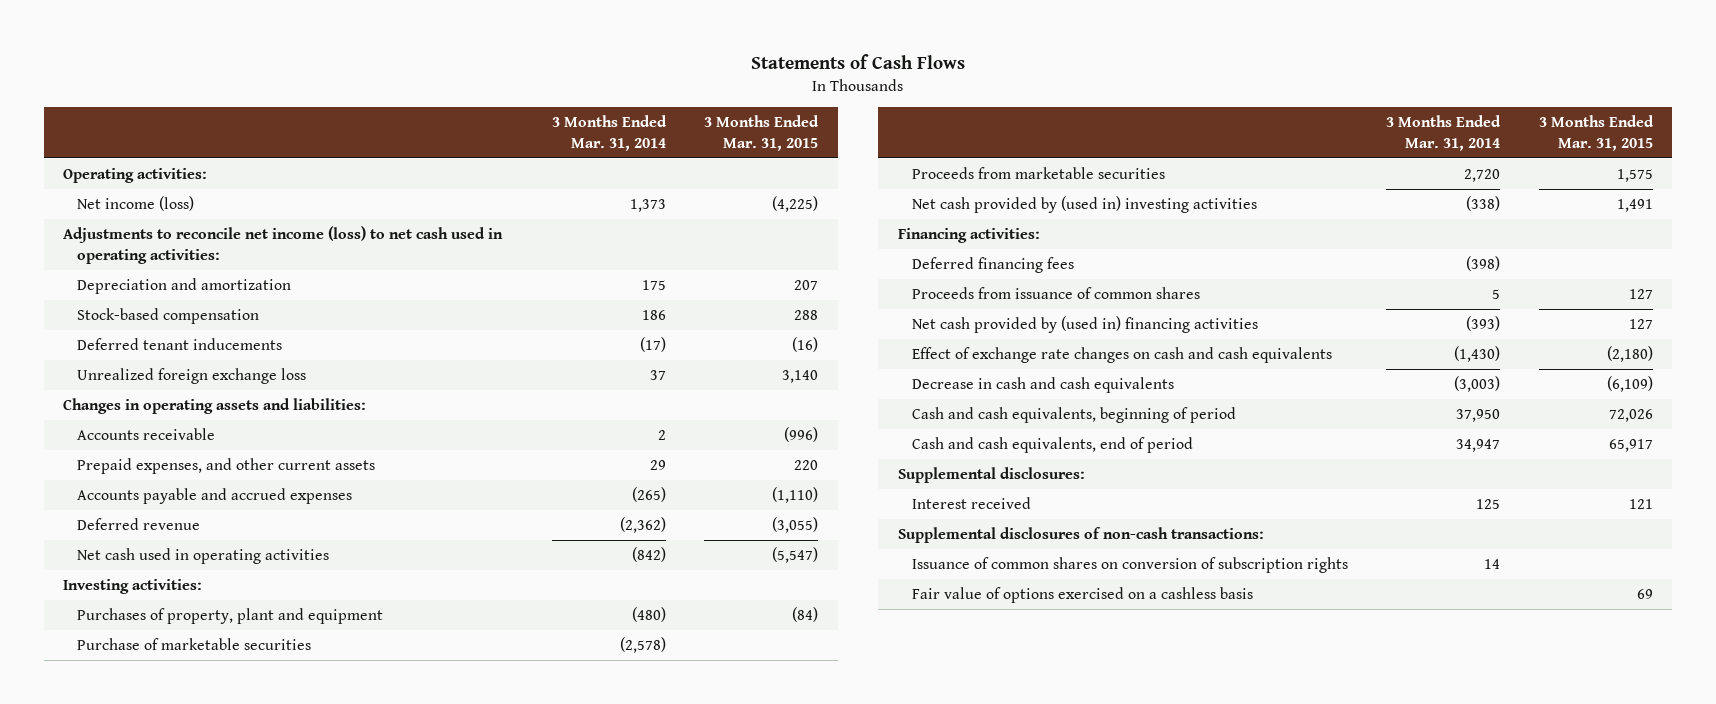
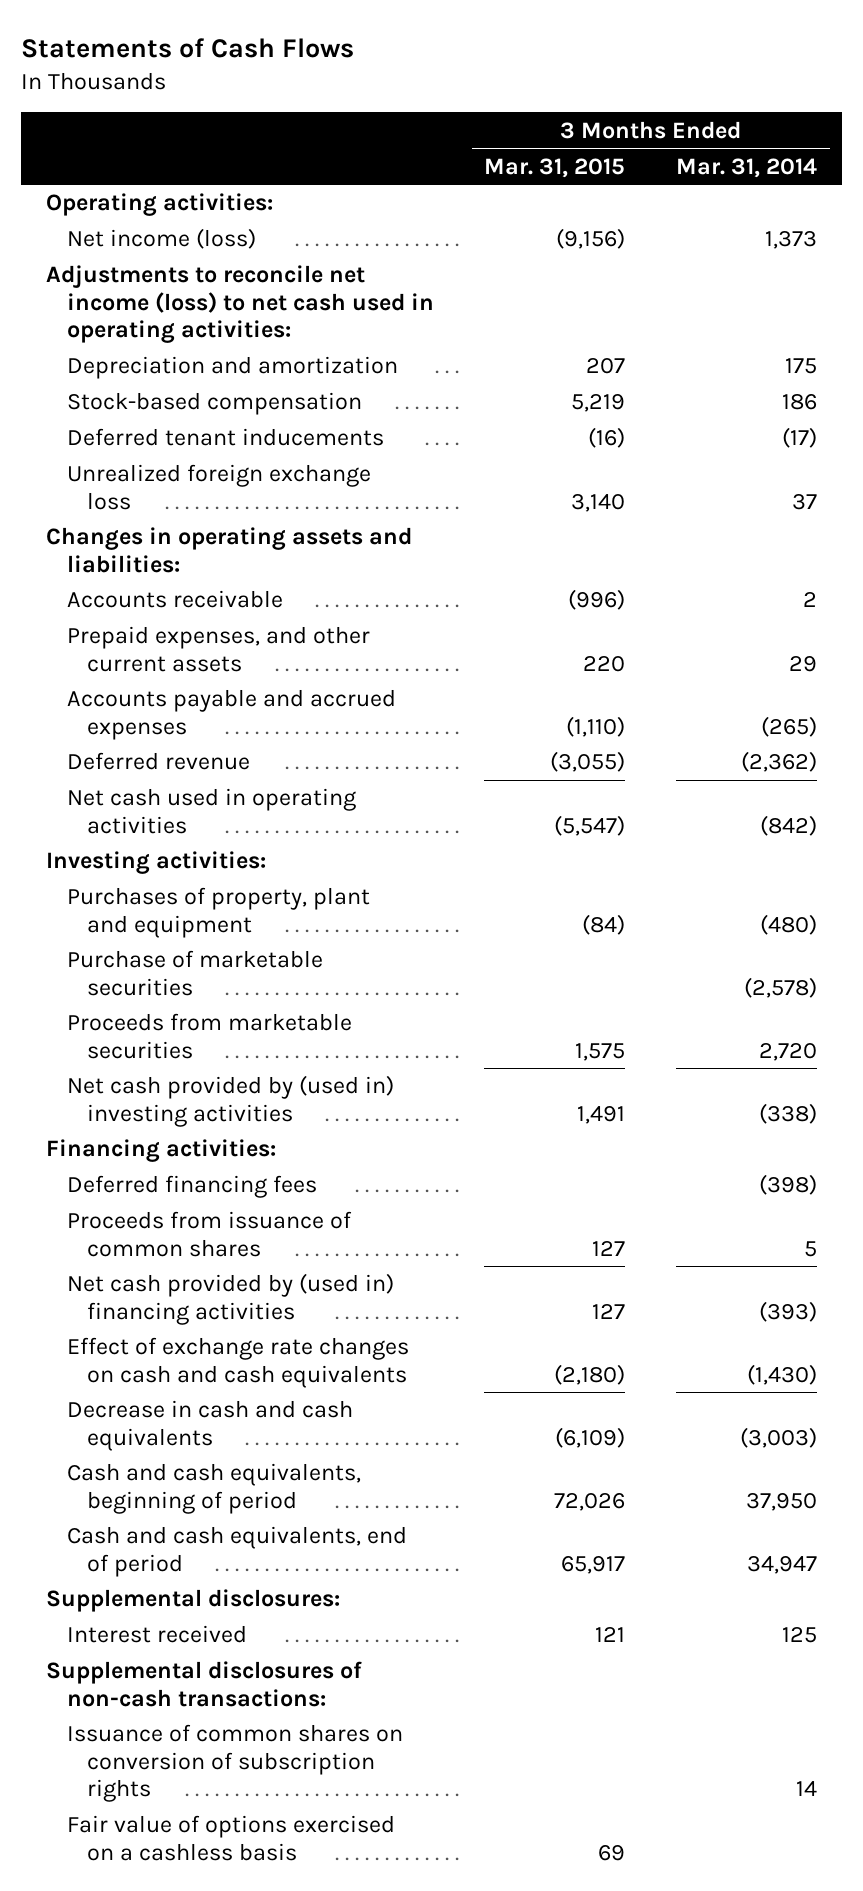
- | 3 Months Ended Mar. 31, 2014 | 3 Months Ended Mar. 31, 2015
+ | 3 Months Ended Mar. 31, 2015 | 3 Months Ended Mar. 31, 2014
- Net income (loss) | 1,373 | (4,225)
+ Net income (loss) | (9,156) | 1,373
- Stock-based compensation | 186 | 288
+ Stock-based compensation | 5,219 | 186

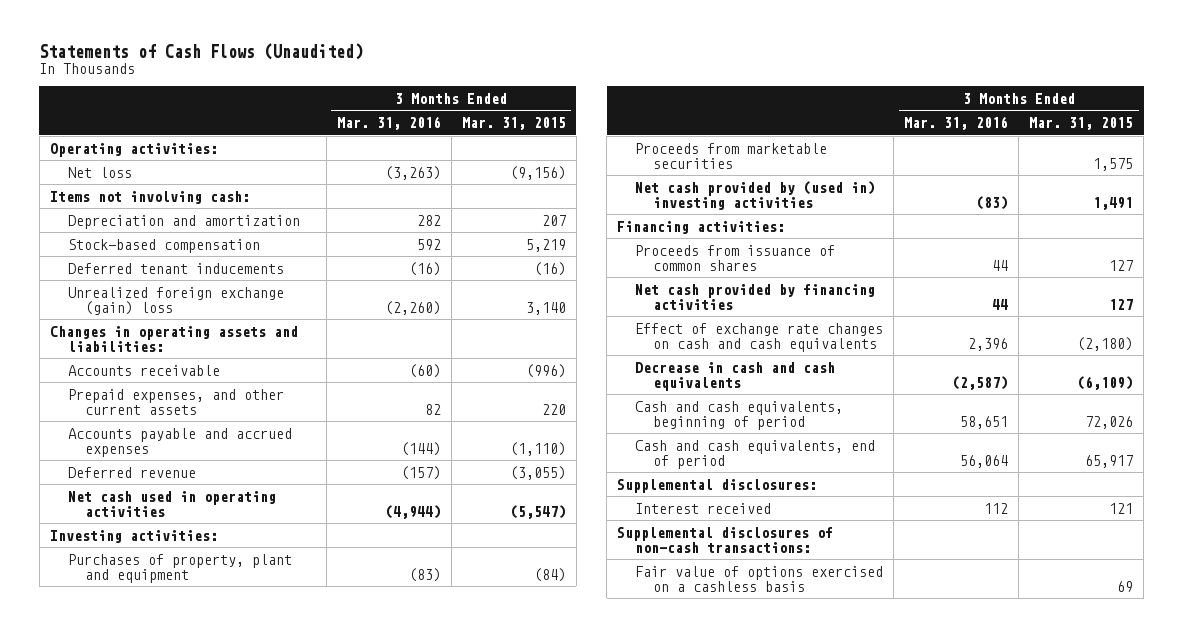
- Statements of Cash Flows
+ Statements of Cash Flows (Unaudited)
- | 3 Months Ended Mar. 31, 2015 | 3 Months Ended Mar. 31, 2014
+ | 3 Months Ended Mar. 31, 2016 | 3 Months Ended Mar. 31, 2015
- Net income (loss) | (9,156) | 1,373
- Adjustments to reconcile net income (loss) to net cash used in operating activities:
+ Net loss | (3,263) | (9,156)
+ Items not involving cash:
- Unrealized foreign exchange loss | 3,140 | 37
+ Unrealized foreign exchange (gain) loss | (2,260) | 3,140
- Purchase of marketable securities | | (2,578)
- Deferred financing fees | | (398)
- Net cash provided by (used in) financing activities | 127 | (393)
+ Net cash provided by financing activities | 44 | 127
- Issuance of common shares on conversion of subscription rights | | 14

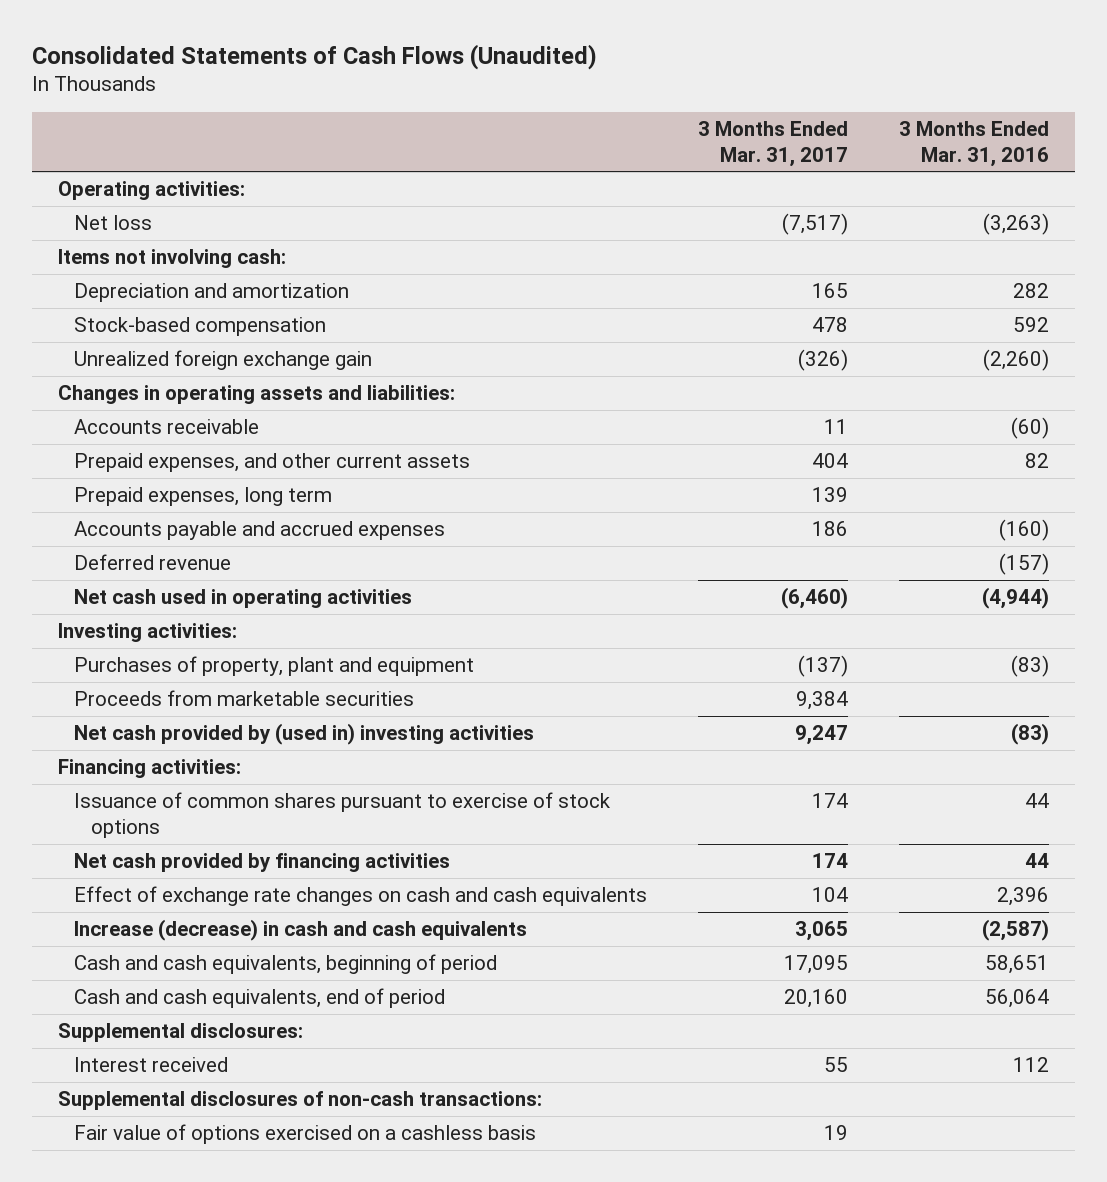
- Statements of Cash Flows (Unaudited)
+ Consolidated Statements of Cash Flows (Unaudited)
- | 3 Months Ended Mar. 31, 2016 | 3 Months Ended Mar. 31, 2015
+ | 3 Months Ended Mar. 31, 2017 | 3 Months Ended Mar. 31, 2016
- Deferred tenant inducements | (16) | (16)
- Unrealized foreign exchange (gain) loss | (2,260) | 3,140
+ Unrealized foreign exchange gain | (326) | (2,260)
- Accounts payable and accrued expenses | (144) | (1,110)
+ Prepaid expenses, long term | 139 |
+ Accounts payable and accrued expenses | 186 | (160)
- Proceeds from issuance of common shares | 44 | 127
+ Issuance of common shares pursuant to exercise of stock options | 174 | 44
- Decrease in cash and cash equivalents | (2,587) | (6,109)
+ Increase (decrease) in cash and cash equivalents | 3,065 | (2,587)

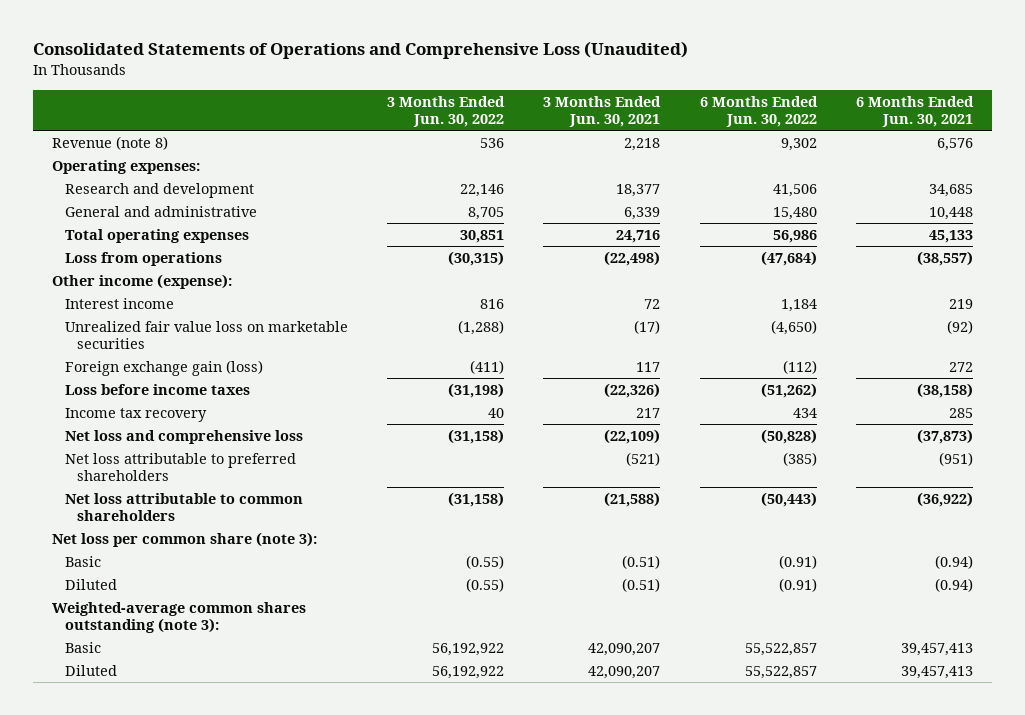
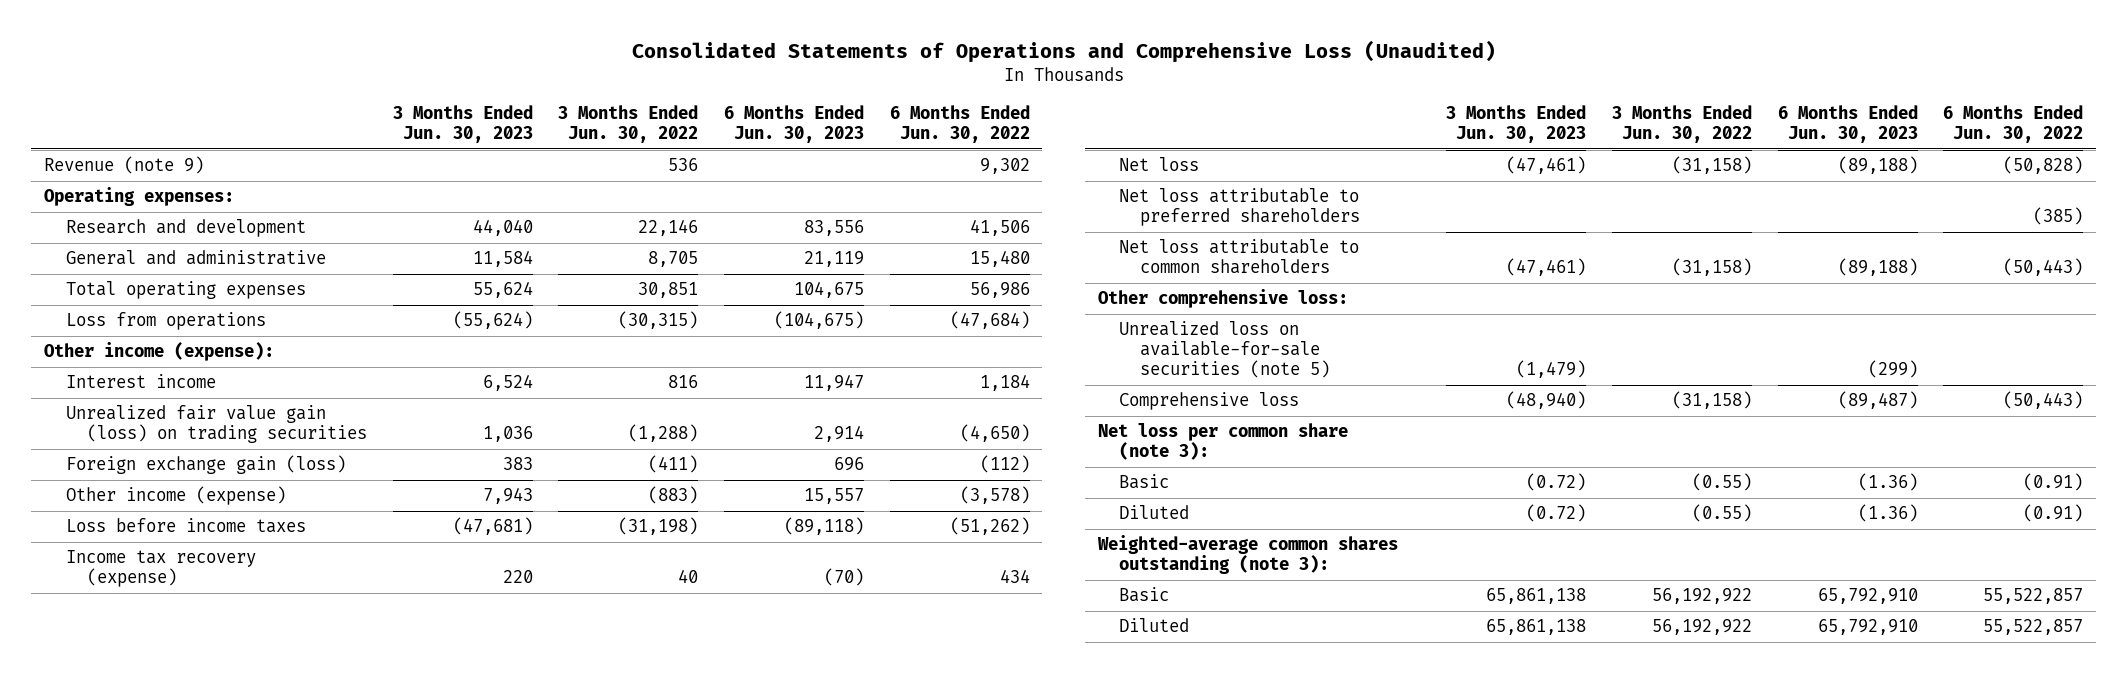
- | 3 Months Ended Jun. 30, 2022 | 3 Months Ended Jun. 30, 2021 | 6 Months Ended Jun. 30, 2022 | 6 Months Ended Jun. 30, 2021
+ | 3 Months Ended Jun. 30, 2023 | 3 Months Ended Jun. 30, 2022 | 6 Months Ended Jun. 30, 2023 | 6 Months Ended Jun. 30, 2022
- Revenue (note 8) | 536 | 2,218 | 9,302 | 6,576
+ Revenue (note 9) | | 536 | | 9,302
- Unrealized fair value loss on marketable securities | (1,288) | (17) | (4,650) | (92)
+ Unrealized fair value gain (loss) on trading securities | 1,036 | (1,288) | 2,914 | (4,650)
+ Other income (expense) | 7,943 | (883) | 15,557 | (3,578)
- Income tax recovery | 40 | 217 | 434 | 285
- Net loss and comprehensive loss | (31,158) | (22,109) | (50,828) | (37,873)
+ Income tax recovery (expense) | 220 | 40 | (70) | 434
+ Net loss | (47,461) | (31,158) | (89,188) | (50,828)
+ Other comprehensive loss:
+ Unrealized loss on available-for-sale securities (note 5) | (1,479) | | (299) |
+ Comprehensive loss | (48,940) | (31,158) | (89,487) | (50,443)

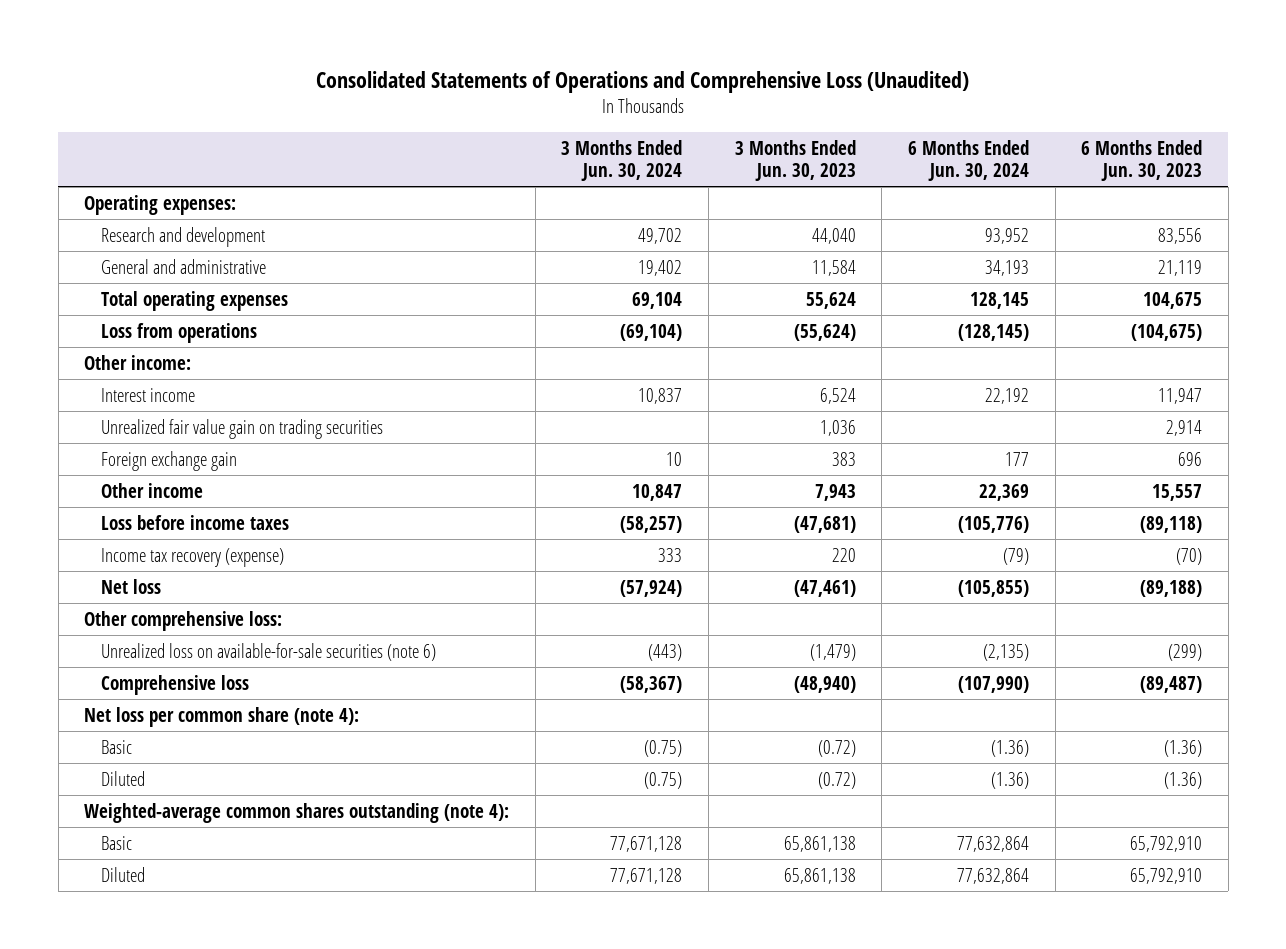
- | 3 Months Ended Jun. 30, 2023 | 3 Months Ended Jun. 30, 2022 | 6 Months Ended Jun. 30, 2023 | 6 Months Ended Jun. 30, 2022
+ | 3 Months Ended Jun. 30, 2024 | 3 Months Ended Jun. 30, 2023 | 6 Months Ended Jun. 30, 2024 | 6 Months Ended Jun. 30, 2023
- Revenue (note 9) | | 536 | | 9,302
- Other income (expense):
+ Other income:
- Unrealized fair value gain (loss) on trading securities | 1,036 | (1,288) | 2,914 | (4,650)
- Foreign exchange gain (loss) | 383 | (411) | 696 | (112)
- Other income (expense) | 7,943 | (883) | 15,557 | (3,578)
+ Unrealized fair value gain on trading securities | | 1,036 | | 2,914
+ Foreign exchange gain | 10 | 383 | 177 | 696
+ Other income | 10,847 | 7,943 | 22,369 | 15,557
- Net loss attributable to preferred shareholders | | | | (385)
- Net loss attributable to common shareholders | (47,461) | (31,158) | (89,188) | (50,443)
- Unrealized loss on available-for-sale securities (note 5) | (1,479) | | (299) |
+ Unrealized loss on available-for-sale securities (note 6) | (443) | (1,479) | (2,135) | (299)
- Net loss per common share (note 3):
+ Net loss per common share (note 4):
- Weighted-average common shares outstanding (note 3):
+ Weighted-average common shares outstanding (note 4):

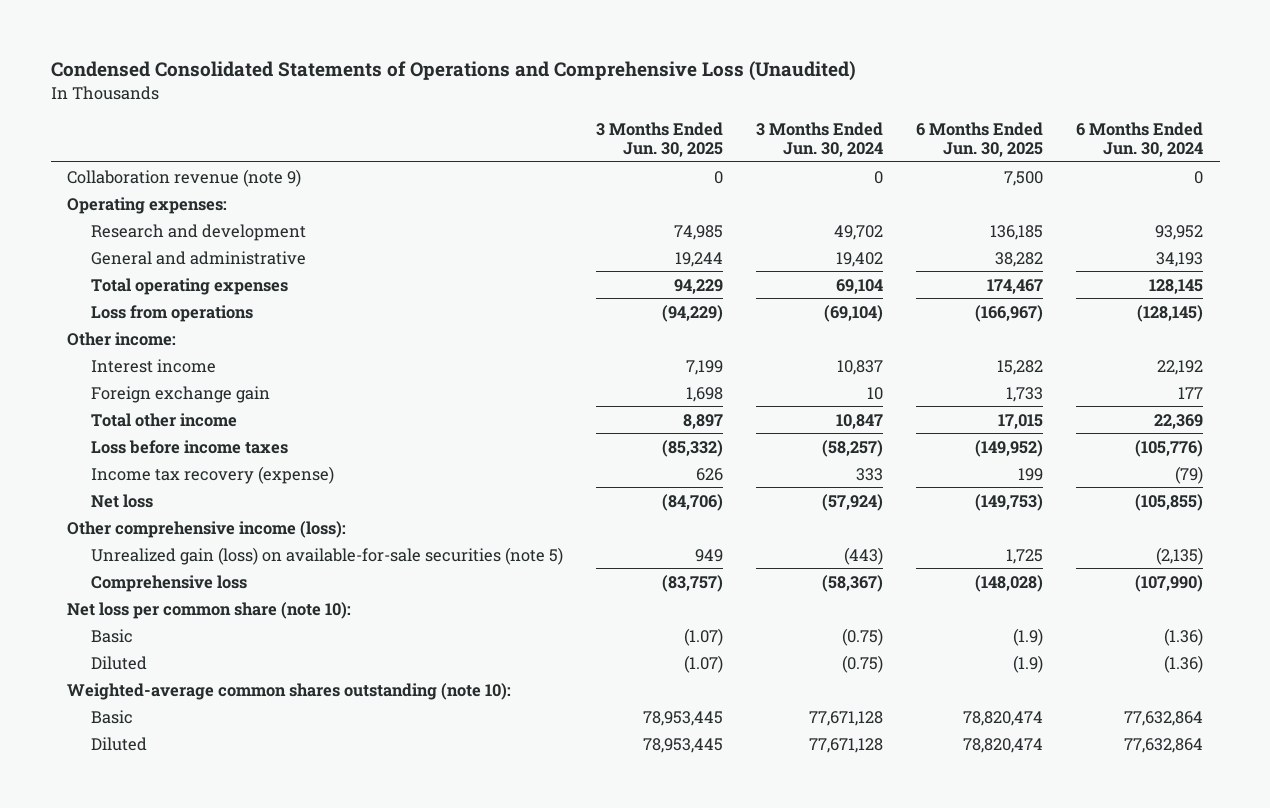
- Consolidated Statements of Operations and Comprehensive Loss (Unaudited)
+ Condensed Consolidated Statements of Operations and Comprehensive Loss (Unaudited)
- | 3 Months Ended Jun. 30, 2024 | 3 Months Ended Jun. 30, 2023 | 6 Months Ended Jun. 30, 2024 | 6 Months Ended Jun. 30, 2023
+ | 3 Months Ended Jun. 30, 2025 | 3 Months Ended Jun. 30, 2024 | 6 Months Ended Jun. 30, 2025 | 6 Months Ended Jun. 30, 2024
+ Collaboration revenue (note 9) | 0 | 0 | 7,500 | 0
- Unrealized fair value gain on trading securities | | 1,036 | | 2,914
- Other income | 10,847 | 7,943 | 22,369 | 15,557
+ Total other income | 8,897 | 10,847 | 17,015 | 22,369
- Other comprehensive loss:
- Unrealized loss on available-for-sale securities (note 6) | (443) | (1,479) | (2,135) | (299)
+ Other comprehensive income (loss):
+ Unrealized gain (loss) on available-for-sale securities (note 5) | 949 | (443) | 1,725 | (2,135)
- Net loss per common share (note 4):
+ Net loss per common share (note 10):
- Weighted-average common shares outstanding (note 4):
+ Weighted-average common shares outstanding (note 10):

